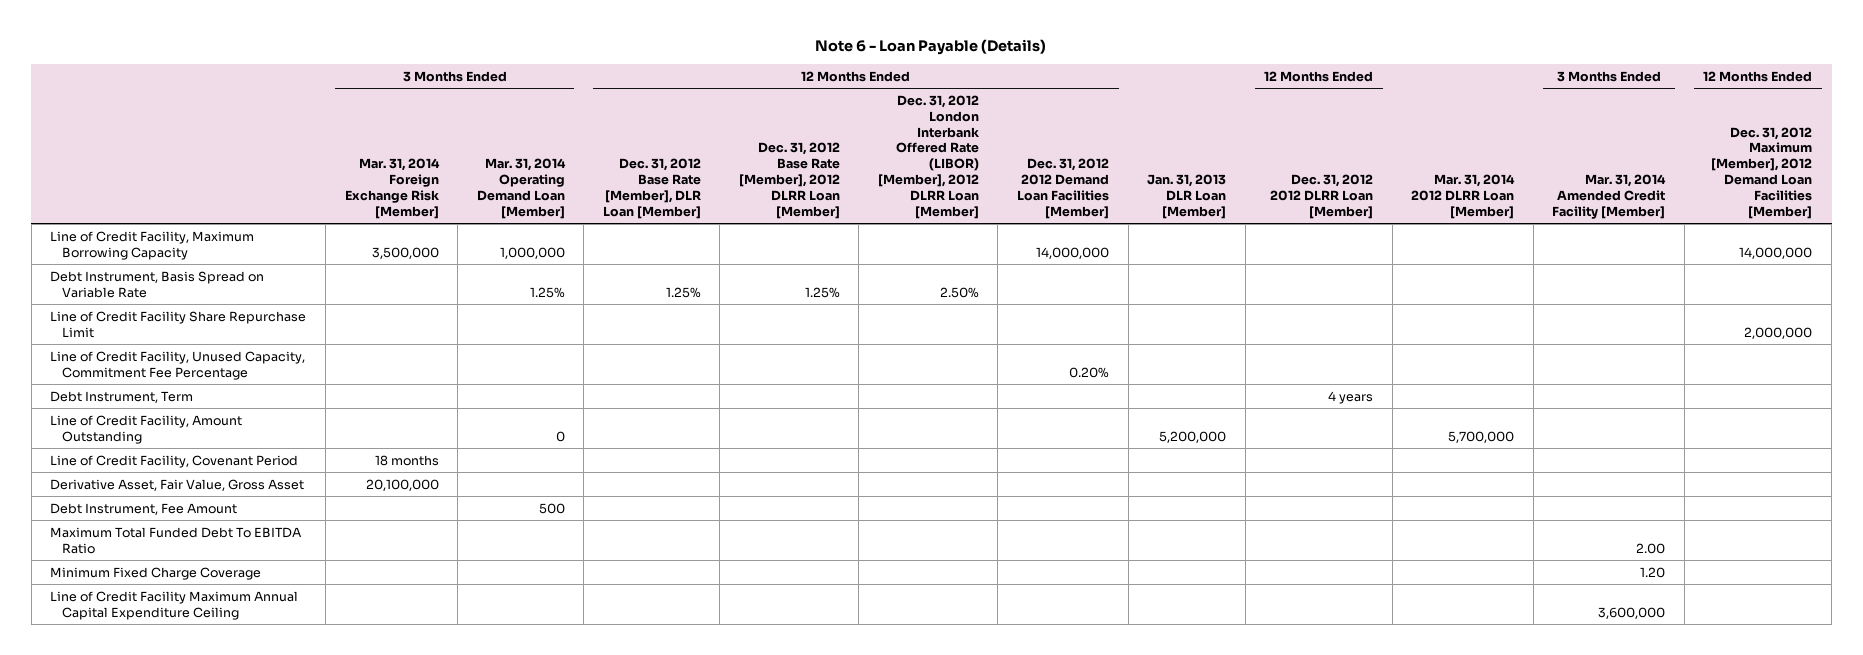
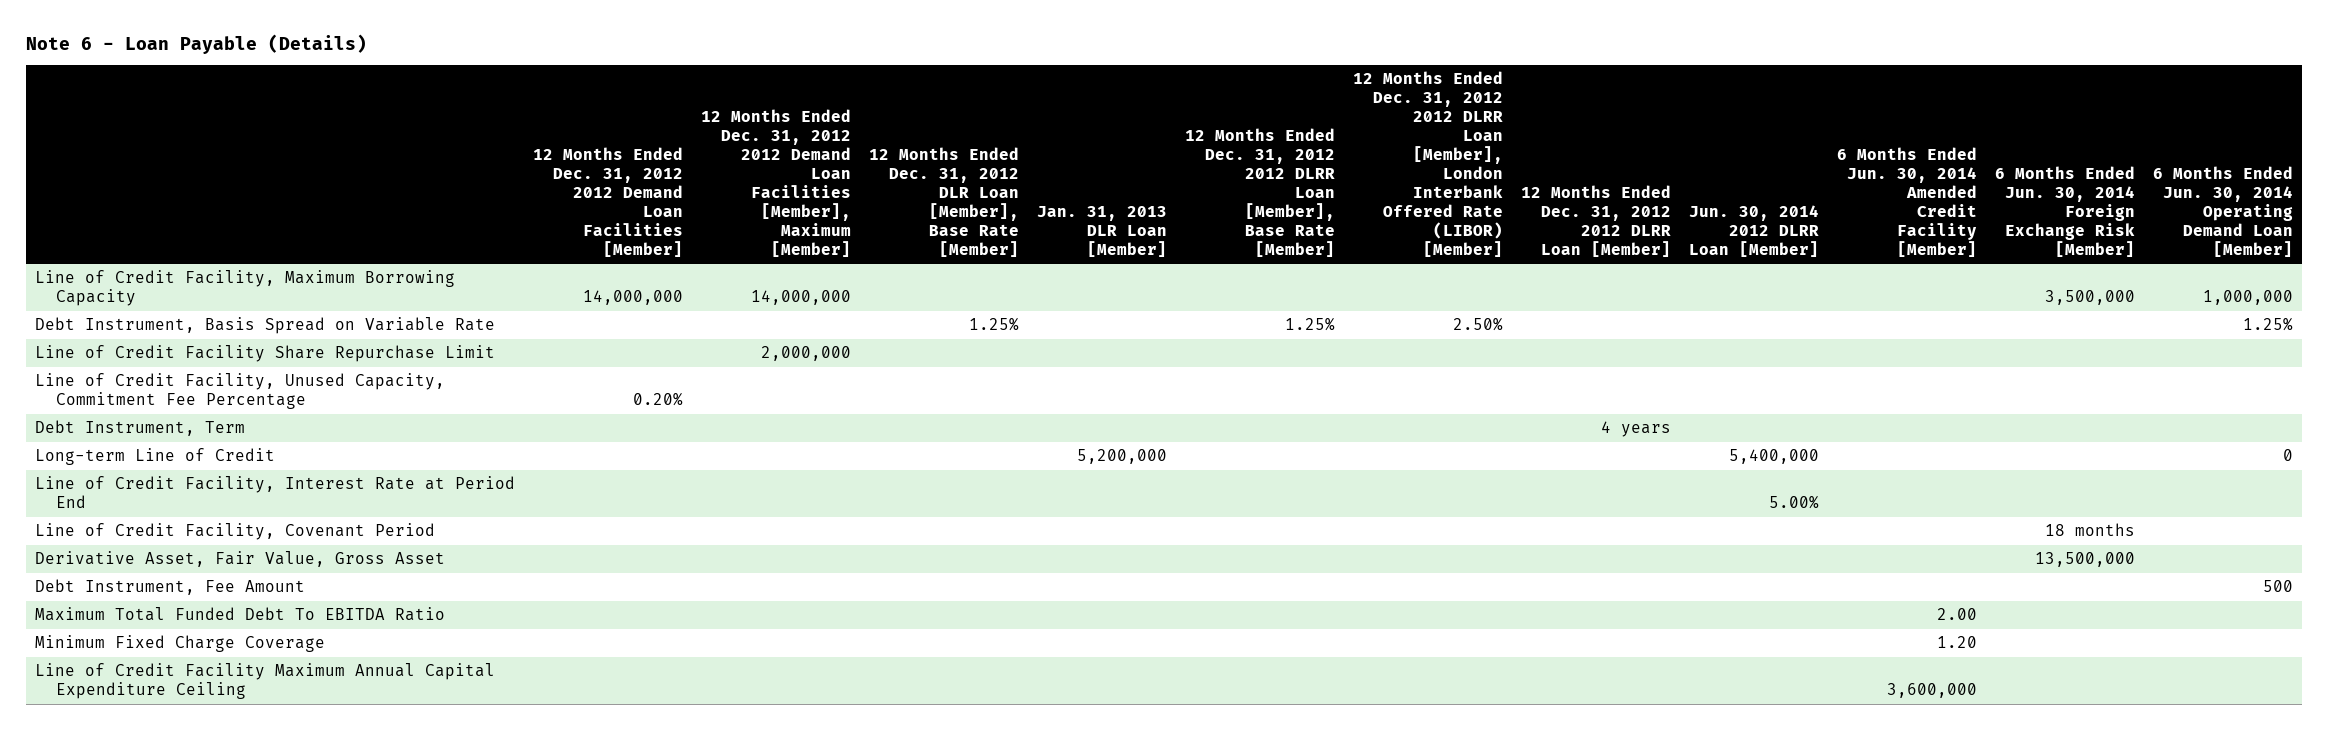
- | 3 Months Ended Mar. 31, 2014 Foreign Exchange Risk [Member] | 3 Months Ended Mar. 31, 2014 Operating Demand Loan [Member] | 12 Months Ended Dec. 31, 2012 Base Rate [Member], DLR Loan [Member] | 12 Months Ended Dec. 31, 2012 Base Rate [Member], 2012 DLRR Loan [Member] | 12 Months Ended Dec. 31, 2012 London Interbank Offered Rate (LIBOR) [Member], 2012 DLRR Loan [Member] | 12 Months Ended Dec. 31, 2012 2012 Demand Loan Facilities [Member] | Jan. 31, 2013 DLR Loan [Member] | 12 Months Ended Dec. 31, 2012 2012 DLRR Loan [Member] | Mar. 31, 2014 2012 DLRR Loan [Member] | 3 Months Ended Mar. 31, 2014 Amended Credit Facility [Member] | 12 Months Ended Dec. 31, 2012 Maximum [Member], 2012 Demand Loan Facilities [Member]
+ | 12 Months Ended Dec. 31, 2012 2012 Demand Loan Facilities [Member] | 12 Months Ended Dec. 31, 2012 2012 Demand Loan Facilities [Member], Maximum [Member] | 12 Months Ended Dec. 31, 2012 DLR Loan [Member], Base Rate [Member] | Jan. 31, 2013 DLR Loan [Member] | 12 Months Ended Dec. 31, 2012 2012 DLRR Loan [Member], Base Rate [Member] | 12 Months Ended Dec. 31, 2012 2012 DLRR Loan [Member], London Interbank Offered Rate (LIBOR) [Member] | 12 Months Ended Dec. 31, 2012 2012 DLRR Loan [Member] | Jun. 30, 2014 2012 DLRR Loan [Member] | 6 Months Ended Jun. 30, 2014 Amended Credit Facility [Member] | 6 Months Ended Jun. 30, 2014 Foreign Exchange Risk [Member] | 6 Months Ended Jun. 30, 2014 Operating Demand Loan [Member]
- Line of Credit Facility, Amount Outstanding | | 0 | | | | | 5,200,000 | | 5,700,000 | |
+ Long-term Line of Credit | | | | 5,200,000 | | | | 5,400,000 | | | 0
+ Line of Credit Facility, Interest Rate at Period End | | | | | | | | 5.00% | | |

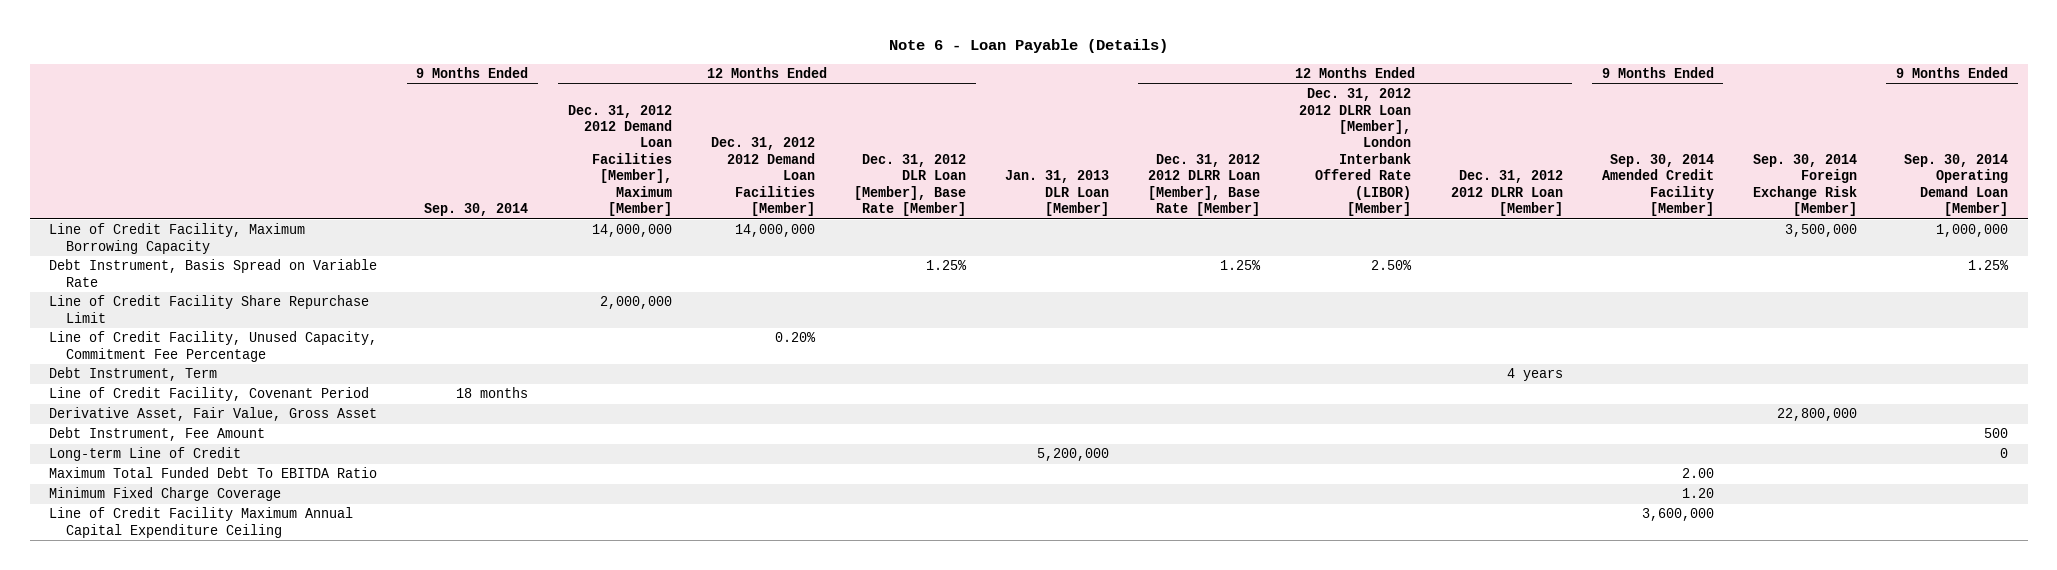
- | 12 Months Ended Dec. 31, 2012 2012 Demand Loan Facilities [Member] | 12 Months Ended Dec. 31, 2012 2012 Demand Loan Facilities [Member], Maximum [Member] | 12 Months Ended Dec. 31, 2012 DLR Loan [Member], Base Rate [Member] | Jan. 31, 2013 DLR Loan [Member] | 12 Months Ended Dec. 31, 2012 2012 DLRR Loan [Member], Base Rate [Member] | 12 Months Ended Dec. 31, 2012 2012 DLRR Loan [Member], London Interbank Offered Rate (LIBOR) [Member] | 12 Months Ended Dec. 31, 2012 2012 DLRR Loan [Member] | Jun. 30, 2014 2012 DLRR Loan [Member] | 6 Months Ended Jun. 30, 2014 Amended Credit Facility [Member] | 6 Months Ended Jun. 30, 2014 Foreign Exchange Risk [Member] | 6 Months Ended Jun. 30, 2014 Operating Demand Loan [Member]
+ | 9 Months Ended Sep. 30, 2014 | 12 Months Ended Dec. 31, 2012 2012 Demand Loan Facilities [Member], Maximum [Member] | 12 Months Ended Dec. 31, 2012 2012 Demand Loan Facilities [Member] | 12 Months Ended Dec. 31, 2012 DLR Loan [Member], Base Rate [Member] | Jan. 31, 2013 DLR Loan [Member] | 12 Months Ended Dec. 31, 2012 2012 DLRR Loan [Member], Base Rate [Member] | 12 Months Ended Dec. 31, 2012 2012 DLRR Loan [Member], London Interbank Offered Rate (LIBOR) [Member] | 12 Months Ended Dec. 31, 2012 2012 DLRR Loan [Member] | 9 Months Ended Sep. 30, 2014 Amended Credit Facility [Member] | Sep. 30, 2014 Foreign Exchange Risk [Member] | 9 Months Ended Sep. 30, 2014 Operating Demand Loan [Member]
- Line of Credit Facility, Interest Rate at Period End | | | | | | | | 5.00% | | |
moved down: Long-term Line of Credit | | | | | 5,200,000 | | | | | | 0

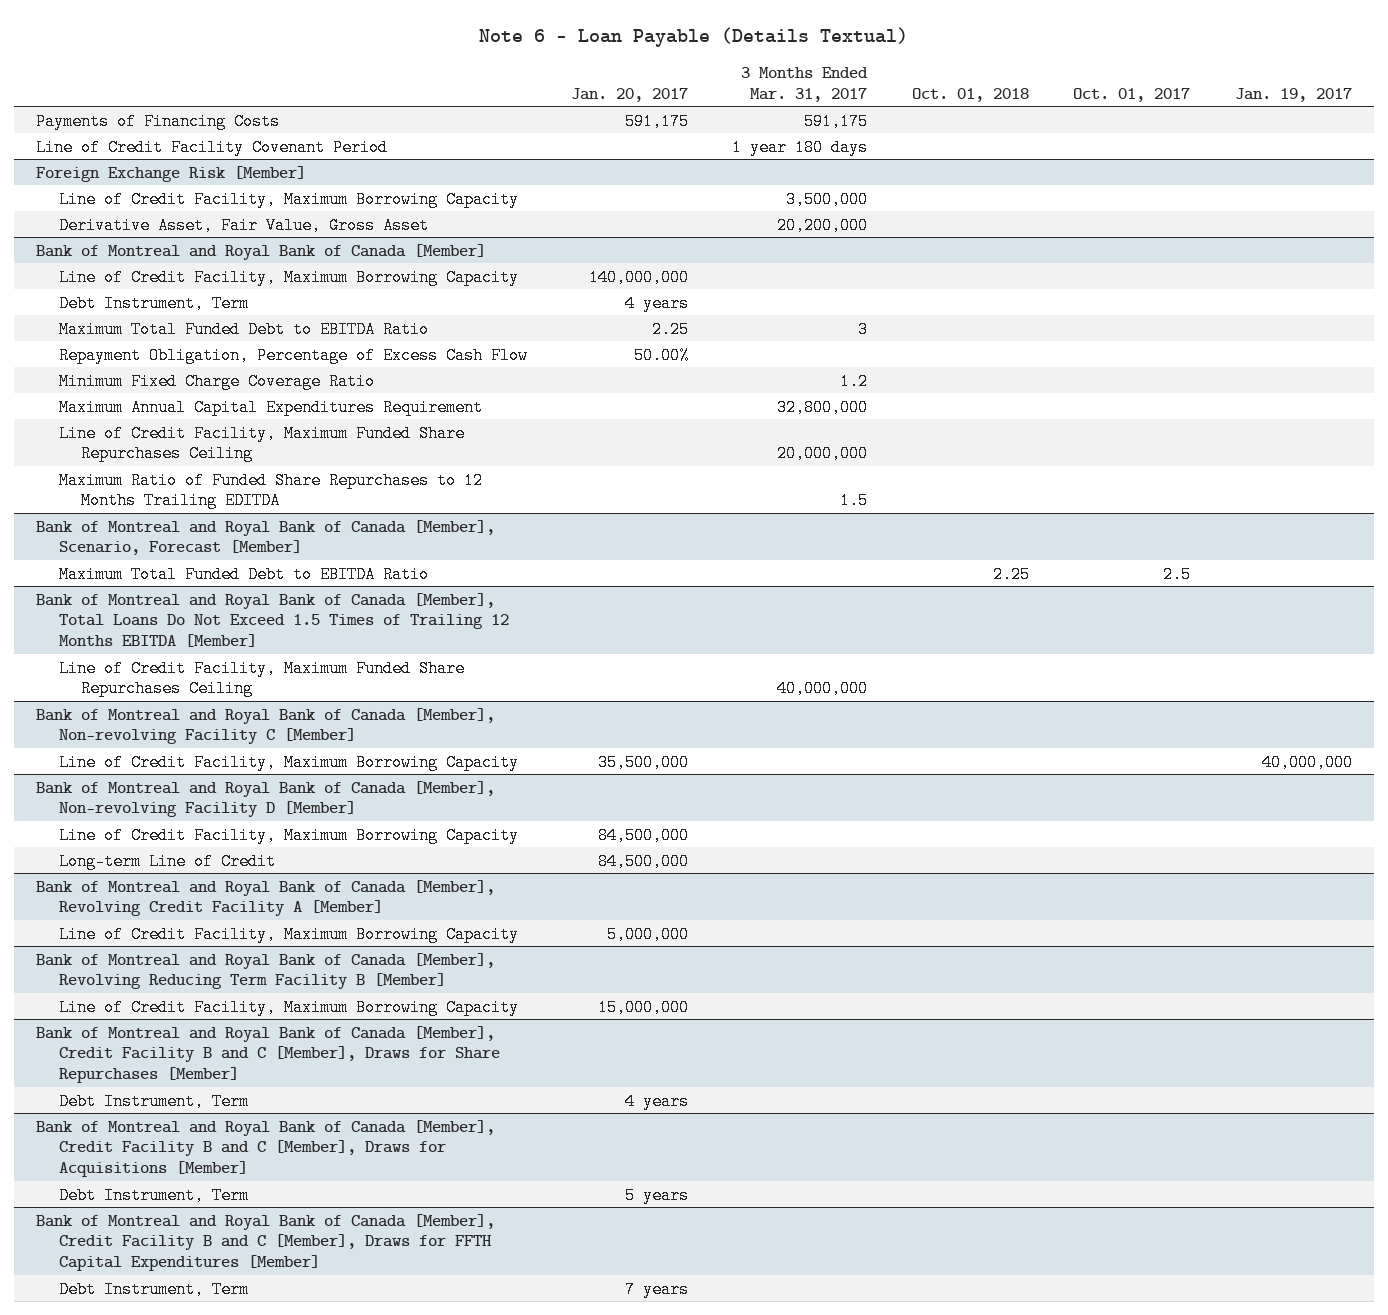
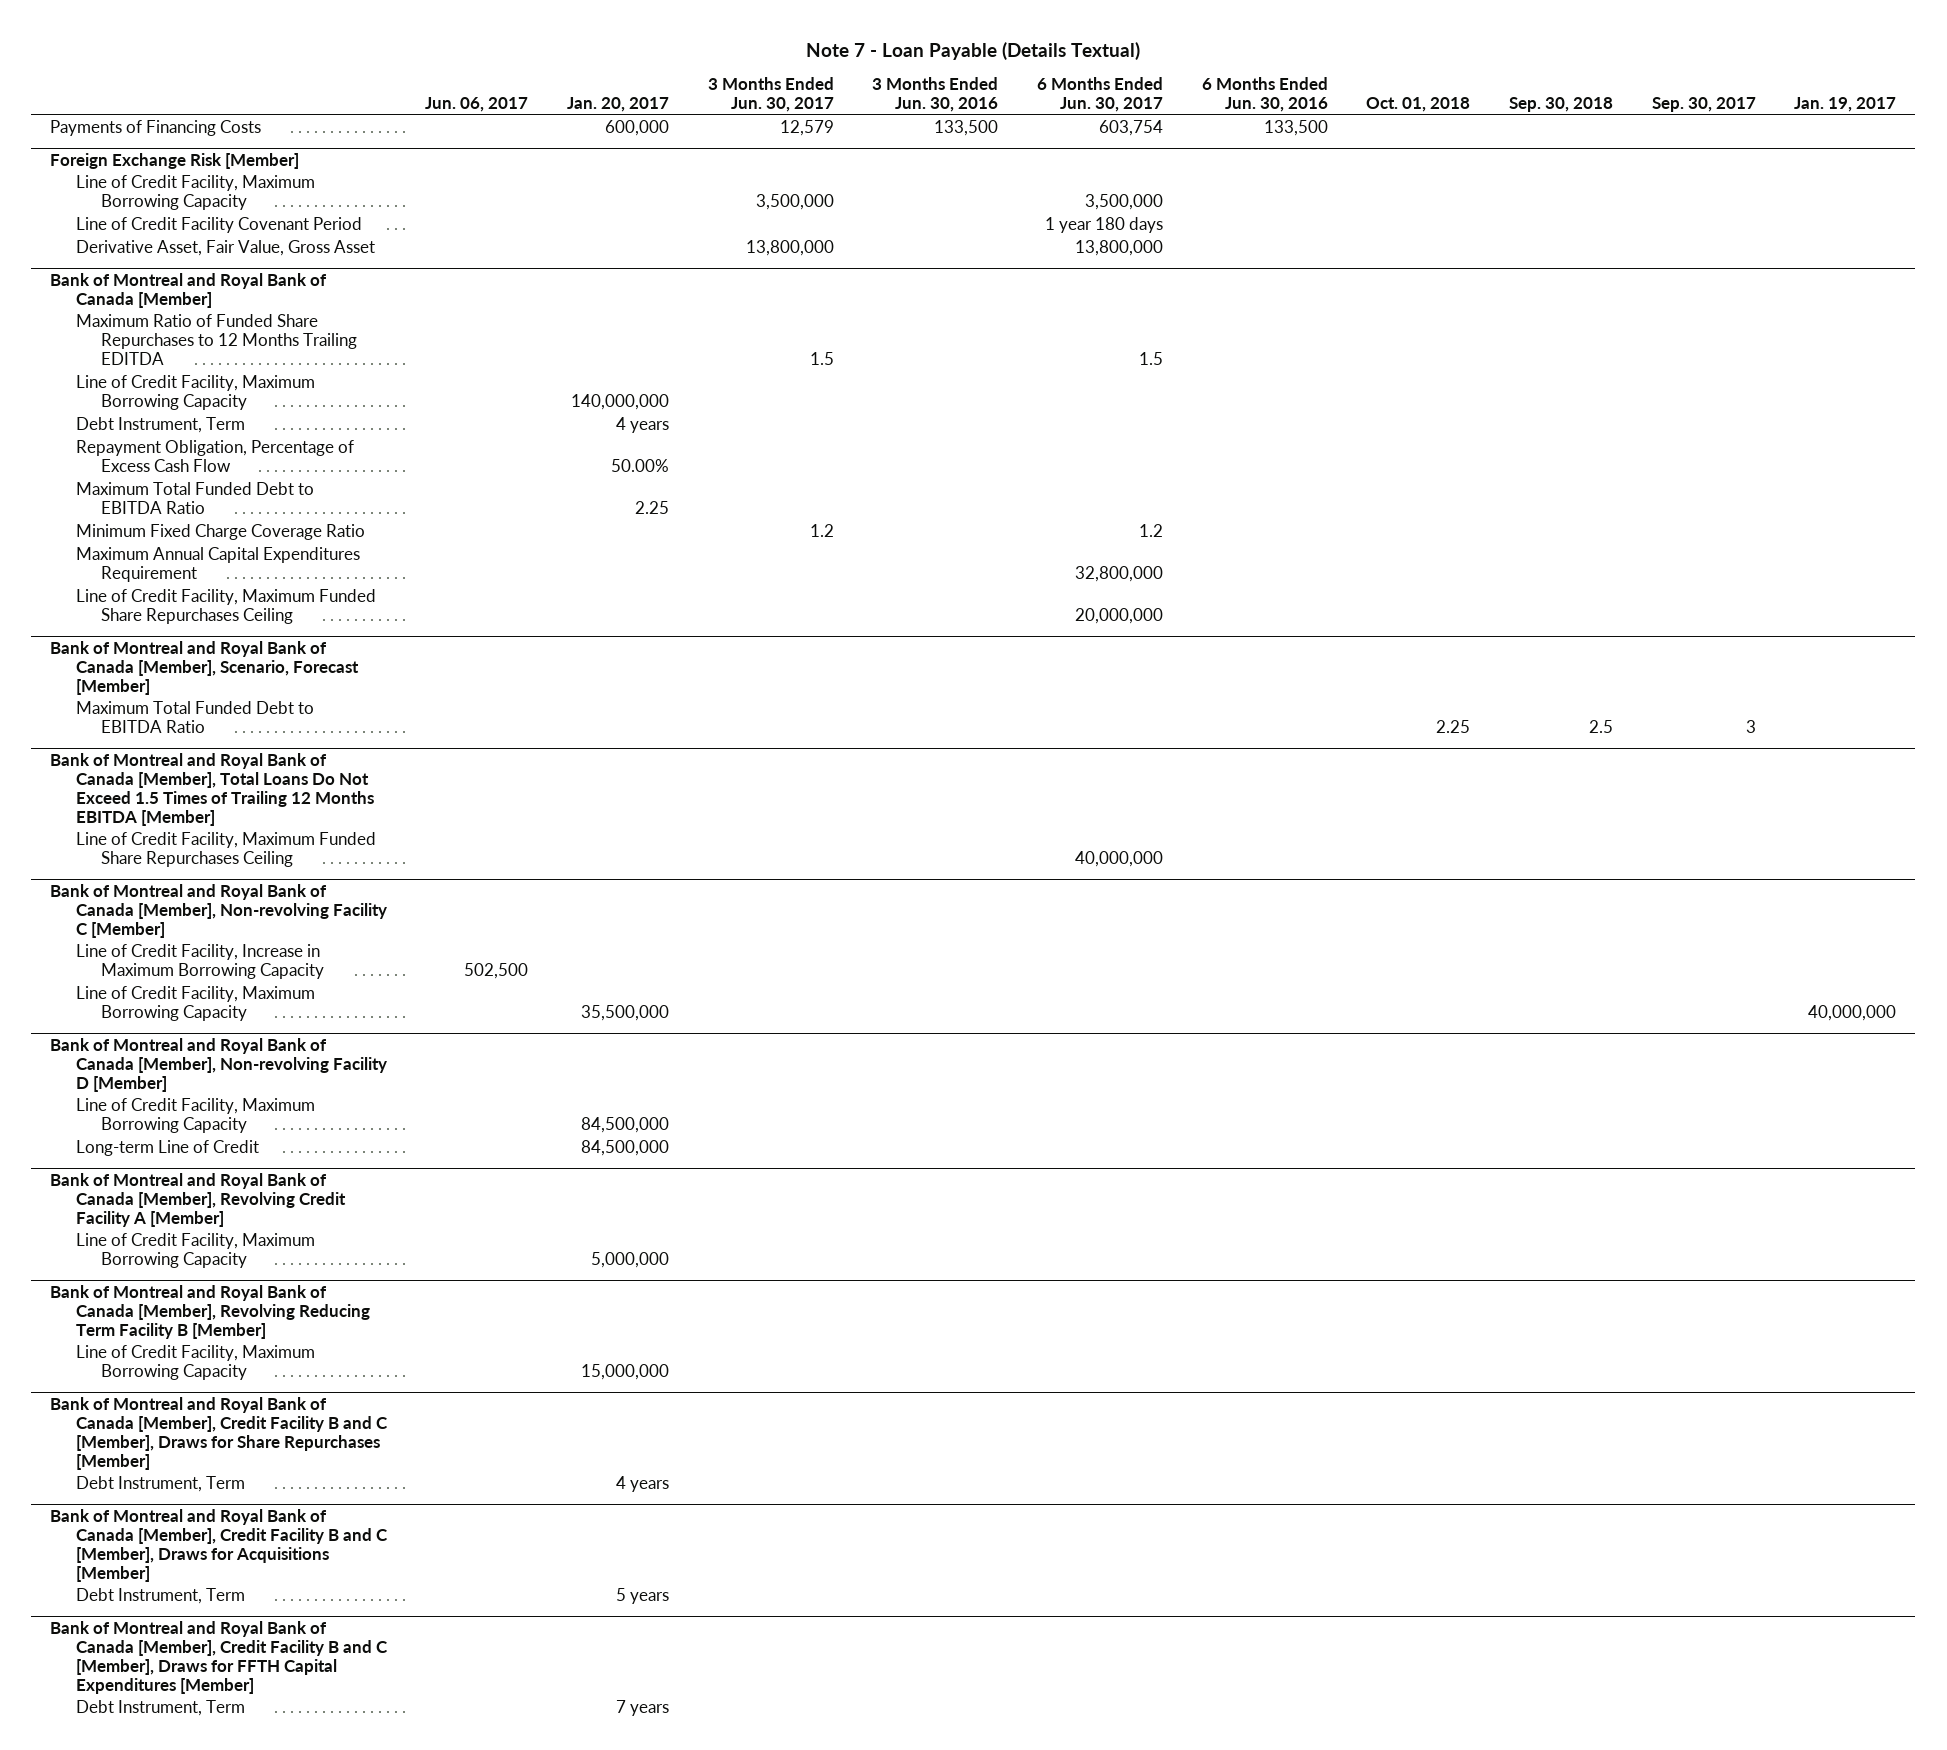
- Note 6 - Loan Payable (Details Textual)
+ Note 7 - Loan Payable (Details Textual)
- | Jan. 20, 2017 | 3 Months Ended Mar. 31, 2017 | Oct. 01, 2018 | Oct. 01, 2017 | Jan. 19, 2017
+ | Jun. 06, 2017 | Jan. 20, 2017 | 3 Months Ended Jun. 30, 2017 | 3 Months Ended Jun. 30, 2016 | 6 Months Ended Jun. 30, 2017 | 6 Months Ended Jun. 30, 2016 | Oct. 01, 2018 | Sep. 30, 2018 | Sep. 30, 2017 | Jan. 19, 2017
- Payments of Financing Costs | 591,175 | 591,175 | | |
- Line of Credit Facility Covenant Period | | 1 year 180 days | | |
+ Payments of Financing Costs | | 600,000 | 12,579 | 133,500 | 603,754 | 133,500 | | | |
@ Foreign Exchange Risk [Member]
+ Line of Credit Facility Covenant Period | | | | | 1 year 180 days | | | | |
@ Bank of Montreal and Royal Bank of Canada [Member]
moved up: Maximum Ratio of Funded Share Repurchases to 12 Months Trailing EDITDA | | | 1.5 | | 1.5 | | | | |
moved down: Maximum Total Funded Debt to EBITDA Ratio | | 2.25 | | | | | | | |
@ Bank of Montreal and Royal Bank of Canada [Member], Non-revolving Facility C [Member]
+ Line of Credit Facility, Increase in Maximum Borrowing Capacity | 502,500 | | | | | | | | |

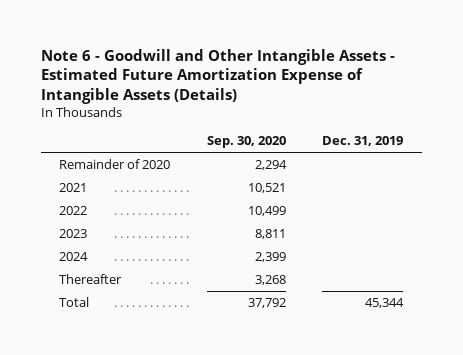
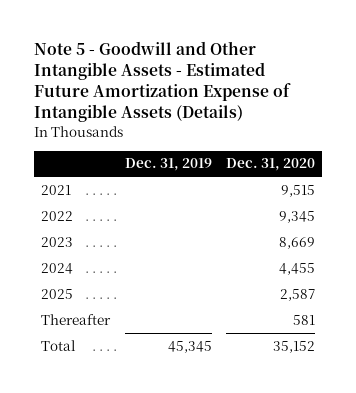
- Note 6 - Goodwill and Other Intangible Assets - Estimated Future Amortization Expense of Intangible Assets (Details)
+ Note 5 - Goodwill and Other Intangible Assets - Estimated Future Amortization Expense of Intangible Assets (Details)
- | Sep. 30, 2020 | Dec. 31, 2019
+ | Dec. 31, 2019 | Dec. 31, 2020
- Remainder of 2020 | 2,294 |
+ 2025 | | 2,587
- Total | 37,792 | 45,344
+ Total | 45,345 | 35,152

